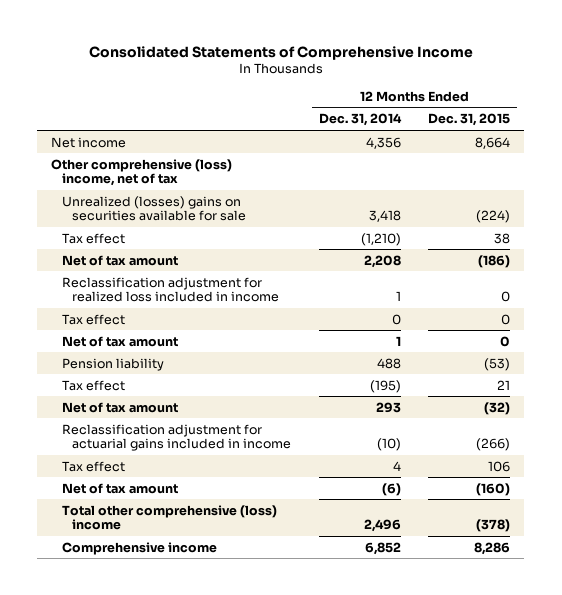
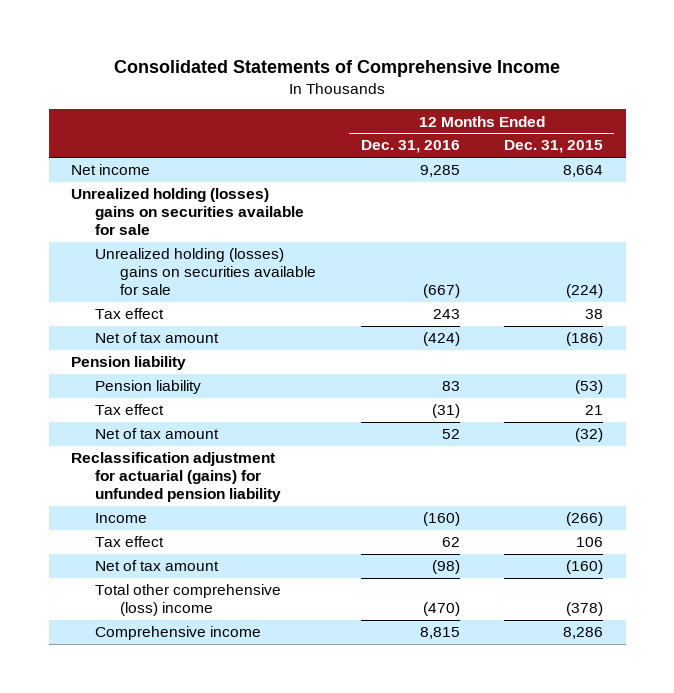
- | 12 Months Ended Dec. 31, 2014 | 12 Months Ended Dec. 31, 2015
+ | 12 Months Ended Dec. 31, 2016 | 12 Months Ended Dec. 31, 2015
- Other comprehensive (loss) income, net of tax
- Unrealized (losses) gains on securities available for sale | 3,418 | (224)
+ Unrealized holding (losses) gains on securities available for sale
+ Unrealized holding (losses) gains on securities available for sale | (667) | (224)
- Reclassification adjustment for realized loss included in income | 1 | 0
- Tax effect | 0 | 0
- Net of tax amount | 1 | 0
+ Pension liability
- Reclassification adjustment for actuarial gains included in income | (10) | (266)
+ Reclassification adjustment for actuarial (gains) for unfunded pension liability
+ Income | (160) | (266)

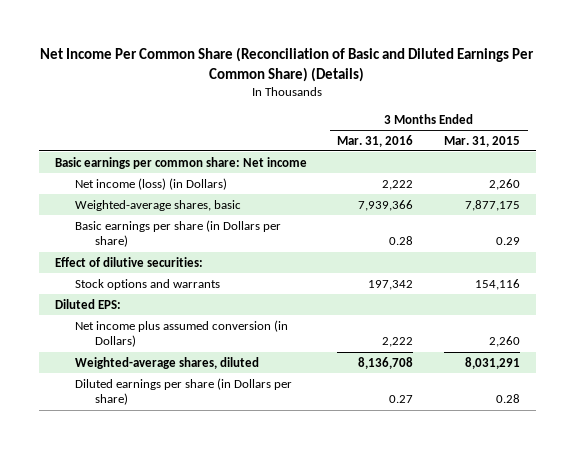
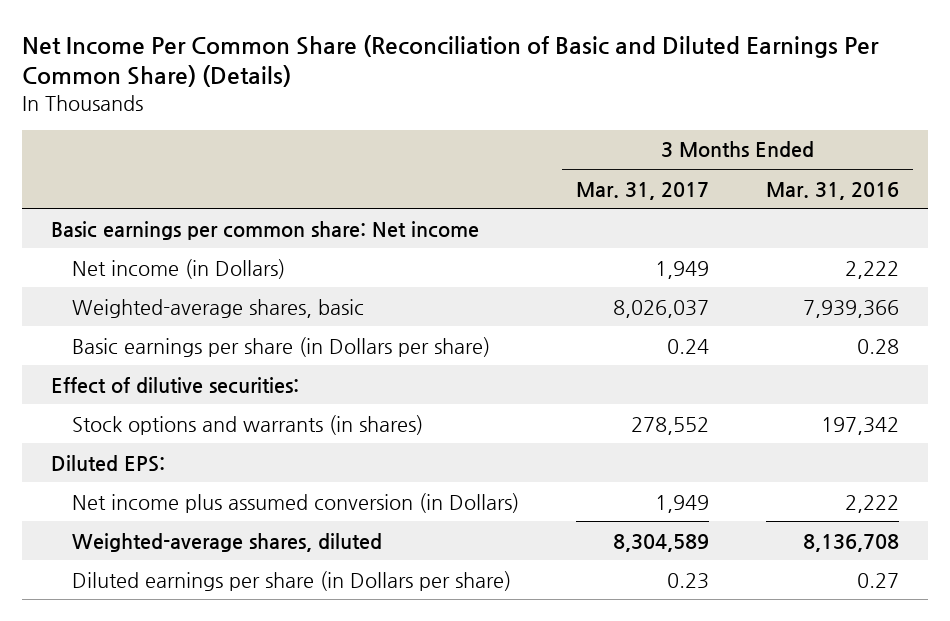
- | 3 Months Ended Mar. 31, 2016 | 3 Months Ended Mar. 31, 2015
+ | 3 Months Ended Mar. 31, 2017 | 3 Months Ended Mar. 31, 2016
- Net income (loss) (in Dollars) | 2,222 | 2,260
+ Net income (in Dollars) | 1,949 | 2,222
- Stock options and warrants | 197,342 | 154,116
+ Stock options and warrants (in shares) | 278,552 | 197,342

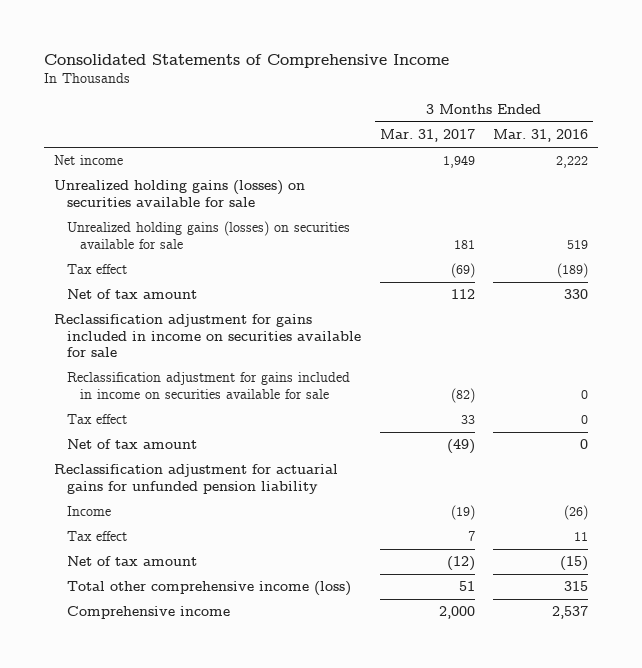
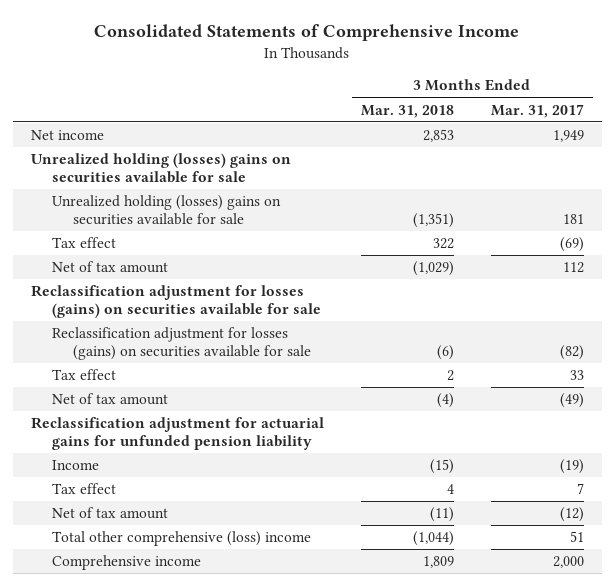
- | 3 Months Ended Mar. 31, 2017 | 3 Months Ended Mar. 31, 2016
+ | 3 Months Ended Mar. 31, 2018 | 3 Months Ended Mar. 31, 2017
- Unrealized holding gains (losses) on securities available for sale
- Unrealized holding gains (losses) on securities available for sale | 181 | 519
+ Unrealized holding (losses) gains on securities available for sale
+ Unrealized holding (losses) gains on securities available for sale | (1,351) | 181
- Reclassification adjustment for gains included in income on securities available for sale
- Reclassification adjustment for gains included in income on securities available for sale | (82) | 0
+ Reclassification adjustment for losses (gains) on securities available for sale
+ Reclassification adjustment for losses (gains) on securities available for sale | (6) | (82)
- Total other comprehensive income (loss) | 51 | 315
+ Total other comprehensive (loss) income | (1,044) | 51

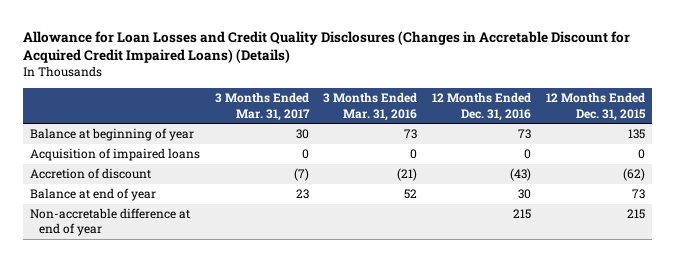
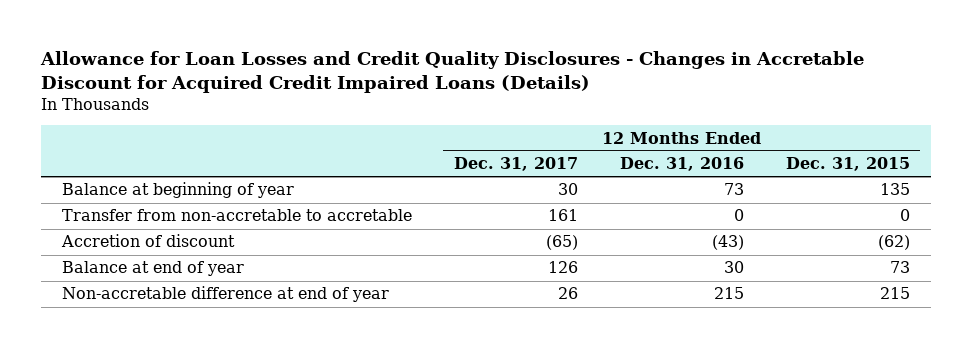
- Allowance for Loan Losses and Credit Quality Disclosures (Changes in Accretable Discount for Acquired Credit Impaired Loans) (Details)
+ Allowance for Loan Losses and Credit Quality Disclosures - Changes in Accretable Discount for Acquired Credit Impaired Loans (Details)
- | 3 Months Ended Mar. 31, 2017 | 3 Months Ended Mar. 31, 2016 | 12 Months Ended Dec. 31, 2016 | 12 Months Ended Dec. 31, 2015
+ | 12 Months Ended Dec. 31, 2017 | 12 Months Ended Dec. 31, 2016 | 12 Months Ended Dec. 31, 2015
- Acquisition of impaired loans | 0 | 0 | 0 | 0
+ Transfer from non-accretable to accretable | 161 | 0 | 0

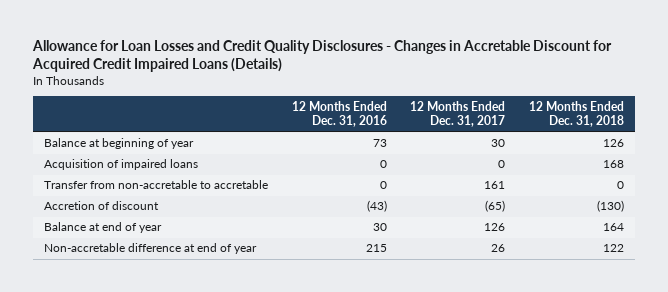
- | 12 Months Ended Dec. 31, 2017 | 12 Months Ended Dec. 31, 2016 | 12 Months Ended Dec. 31, 2015
+ | 12 Months Ended Dec. 31, 2016 | 12 Months Ended Dec. 31, 2017 | 12 Months Ended Dec. 31, 2018
+ Acquisition of impaired loans | 0 | 0 | 168

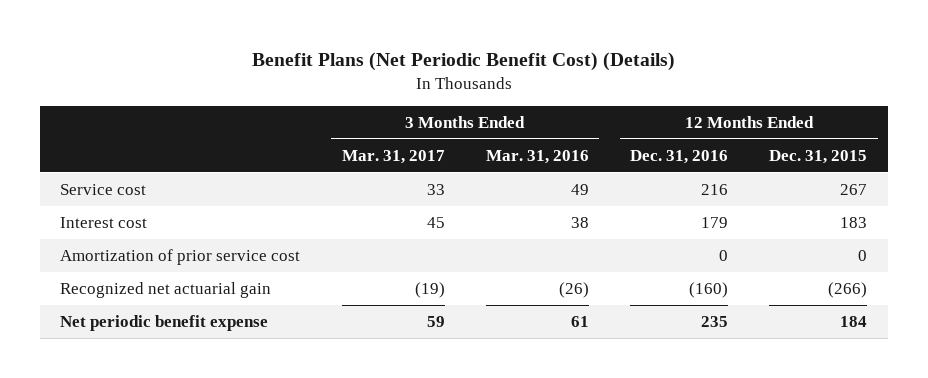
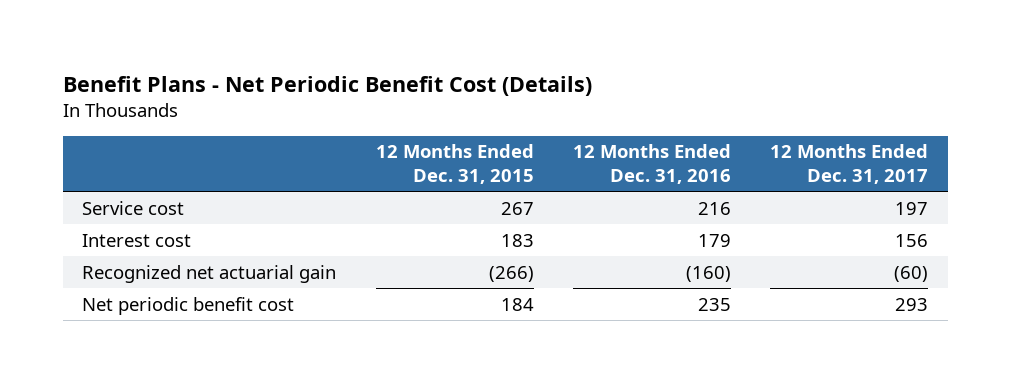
- Benefit Plans (Net Periodic Benefit Cost) (Details)
+ Benefit Plans - Net Periodic Benefit Cost (Details)
- | 3 Months Ended Mar. 31, 2017 | 3 Months Ended Mar. 31, 2016 | 12 Months Ended Dec. 31, 2016 | 12 Months Ended Dec. 31, 2015
+ | 12 Months Ended Dec. 31, 2015 | 12 Months Ended Dec. 31, 2016 | 12 Months Ended Dec. 31, 2017
- Amortization of prior service cost | | | 0 | 0
- Net periodic benefit expense | 59 | 61 | 235 | 184
+ Net periodic benefit cost | 184 | 235 | 293

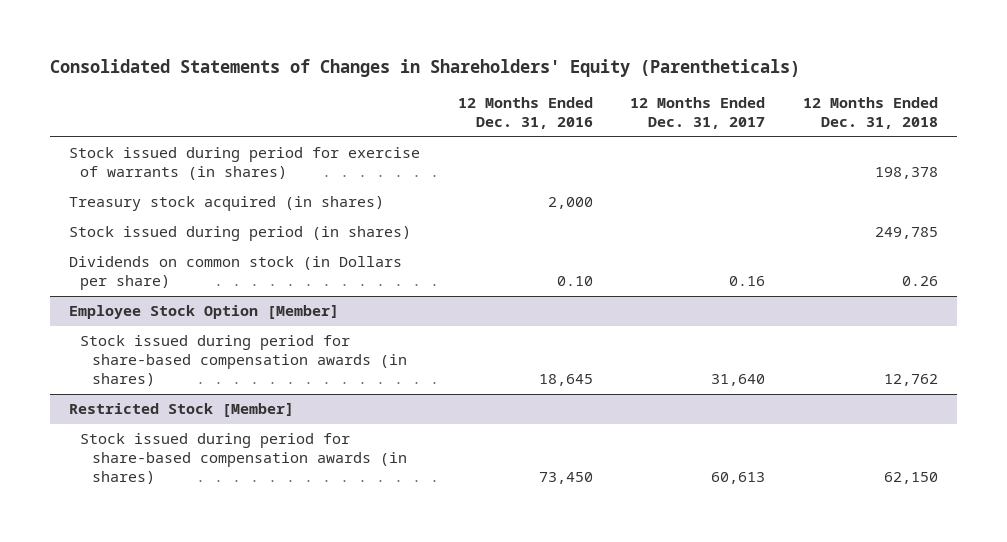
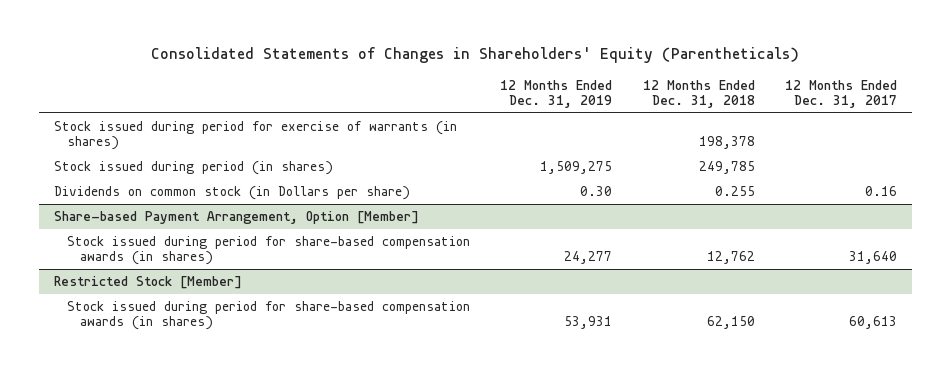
- | 12 Months Ended Dec. 31, 2016 | 12 Months Ended Dec. 31, 2017 | 12 Months Ended Dec. 31, 2018
+ | 12 Months Ended Dec. 31, 2019 | 12 Months Ended Dec. 31, 2018 | 12 Months Ended Dec. 31, 2017
- Treasury stock acquired (in shares) | 2,000 | |
- Dividends on common stock (in Dollars per share) | 0.10 | 0.16 | 0.26
- Employee Stock Option [Member]
+ Dividends on common stock (in Dollars per share) | 0.30 | 0.255 | 0.16
+ Share-based Payment Arrangement, Option [Member]

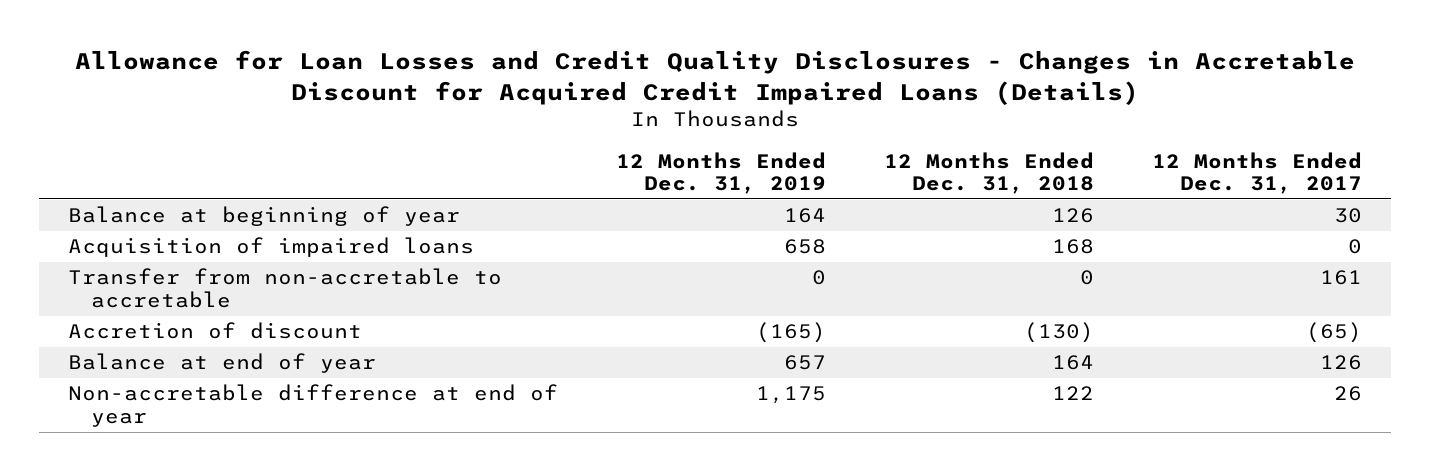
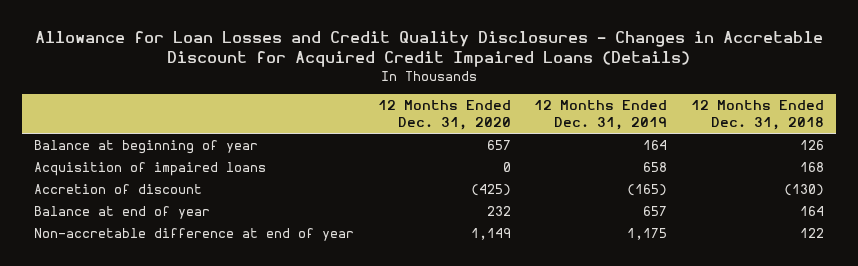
- | 12 Months Ended Dec. 31, 2019 | 12 Months Ended Dec. 31, 2018 | 12 Months Ended Dec. 31, 2017
+ | 12 Months Ended Dec. 31, 2020 | 12 Months Ended Dec. 31, 2019 | 12 Months Ended Dec. 31, 2018
- Transfer from non-accretable to accretable | 0 | 0 | 161

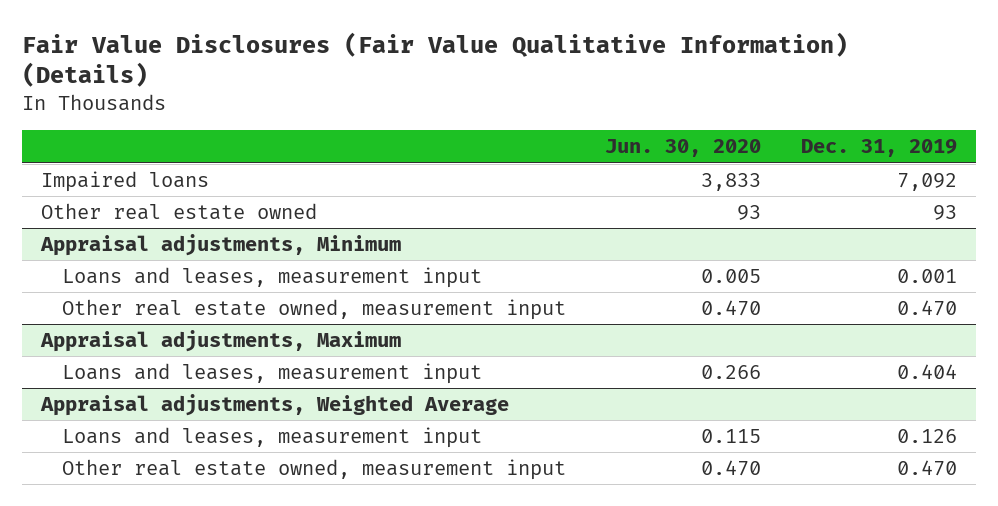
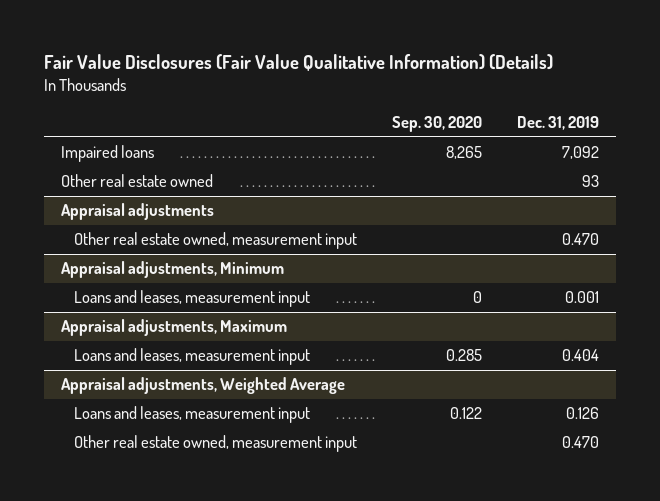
- | Jun. 30, 2020 | Dec. 31, 2019
+ | Sep. 30, 2020 | Dec. 31, 2019
+ Appraisal adjustments
+ Other real estate owned, measurement input | | 0.470
@ Appraisal adjustments, Minimum
- Other real estate owned, measurement input | 0.470 | 0.470

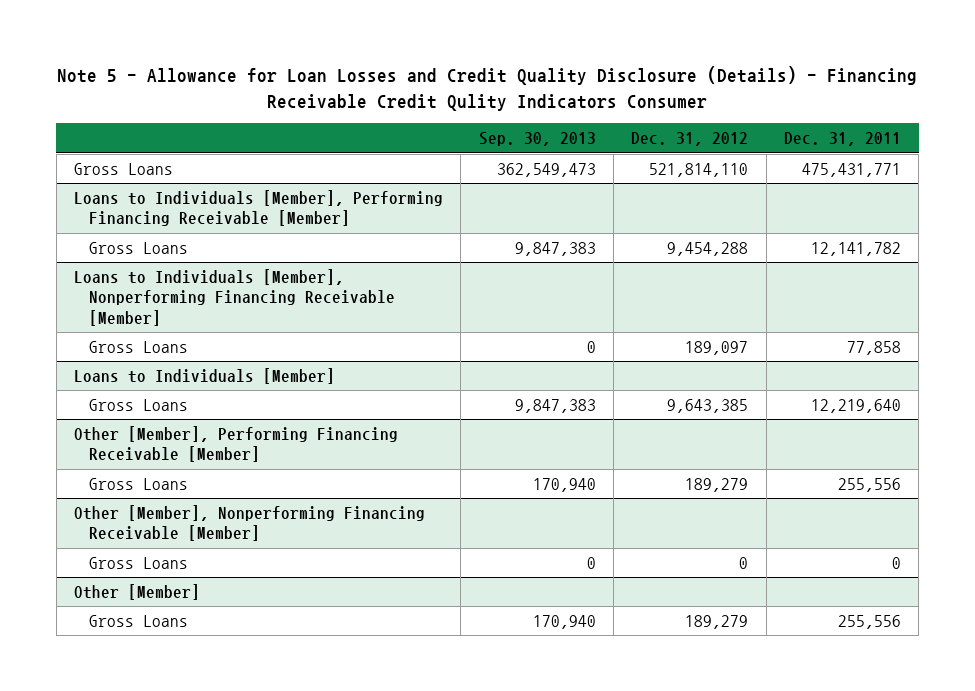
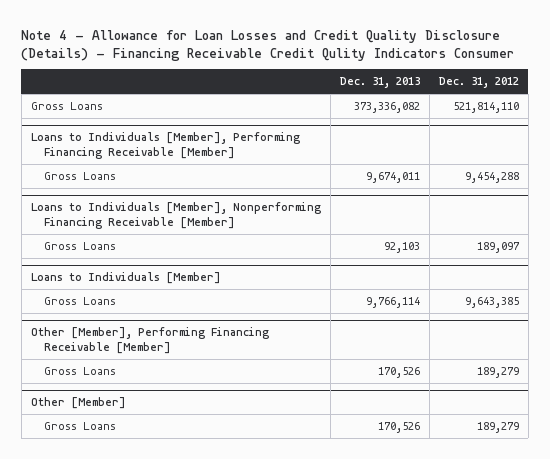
- Note 5 - Allowance for Loan Losses and Credit Quality Disclosure (Details) - Financing Receivable Credit Qulity Indicators Consumer
+ Note 4 - Allowance for Loan Losses and Credit Quality Disclosure (Details) - Financing Receivable Credit Qulity Indicators Consumer
- | Sep. 30, 2013 | Dec. 31, 2012 | Dec. 31, 2011
+ | Dec. 31, 2013 | Dec. 31, 2012
- Other [Member], Nonperforming Financing Receivable [Member]
- Gross Loans | 0 | 0 | 0

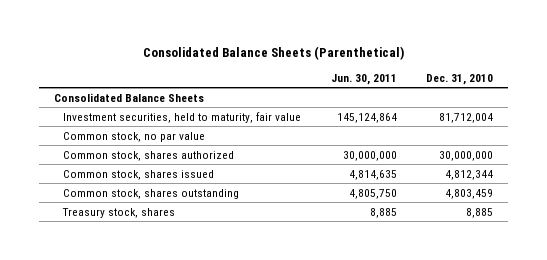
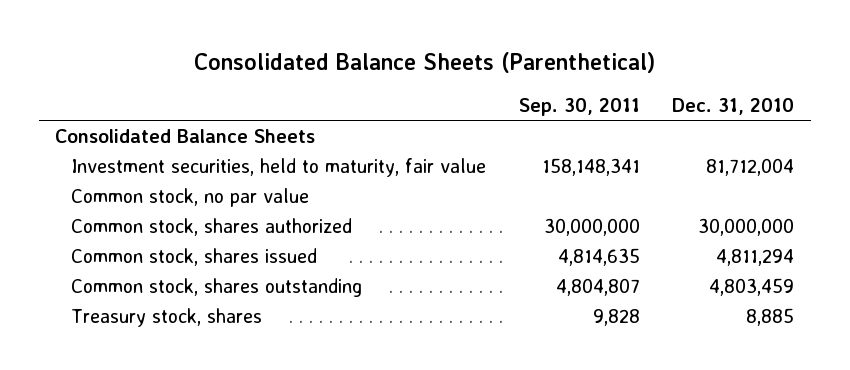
- | Jun. 30, 2011 | Dec. 31, 2010
+ | Sep. 30, 2011 | Dec. 31, 2010
- Common stock, shares issued | 4,814,635 | 4,812,344
+ Common stock, shares issued | 4,814,635 | 4,811,294

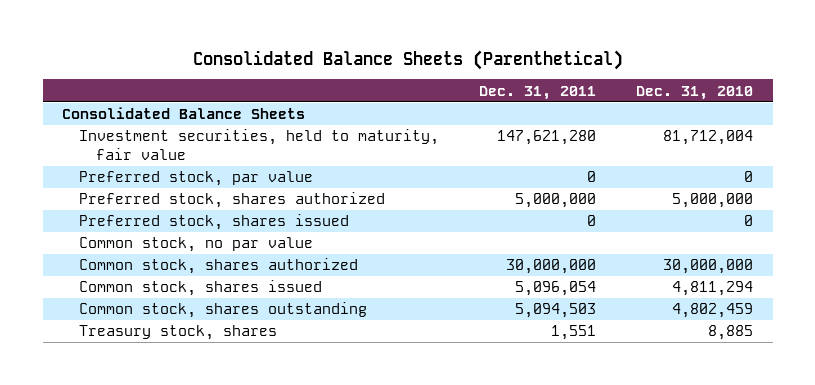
- | Sep. 30, 2011 | Dec. 31, 2010
+ | Dec. 31, 2011 | Dec. 31, 2010
+ Preferred stock, par value | 0 | 0
+ Preferred stock, shares authorized | 5,000,000 | 5,000,000
+ Preferred stock, shares issued | 0 | 0
- Common stock, shares outstanding | 4,804,807 | 4,803,459
+ Common stock, shares outstanding | 5,094,503 | 4,802,459

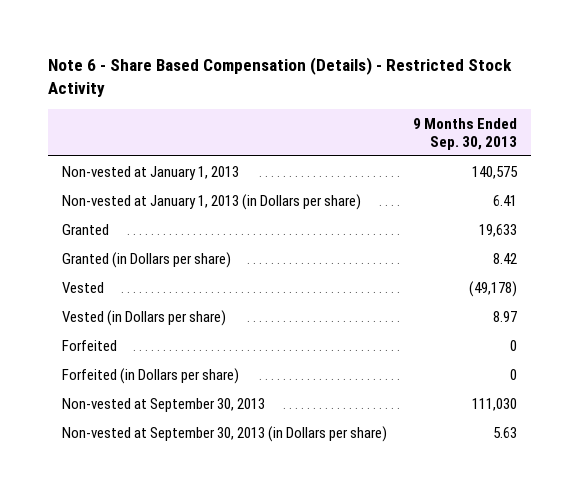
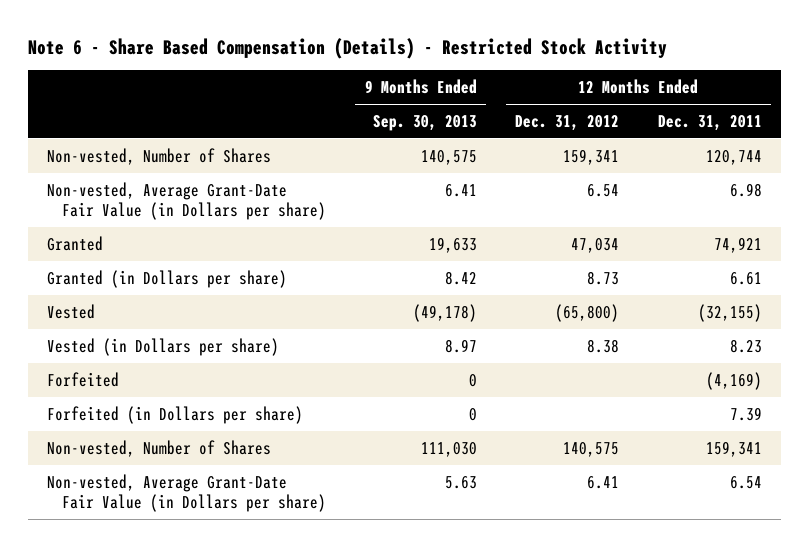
- | 9 Months Ended Sep. 30, 2013
+ | 9 Months Ended Sep. 30, 2013 | 12 Months Ended Dec. 31, 2012 | 12 Months Ended Dec. 31, 2011
- Non-vested at January 1, 2013 | 140,575
- Non-vested at January 1, 2013 (in Dollars per share) | 6.41
+ Non-vested, Number of Shares | 140,575 | 159,341 | 120,744
+ Non-vested, Average Grant-Date Fair Value (in Dollars per share) | 6.41 | 6.54 | 6.98
- Non-vested at September 30, 2013 | 111,030
- Non-vested at September 30, 2013 (in Dollars per share) | 5.63
+ Non-vested, Number of Shares | 111,030 | 140,575 | 159,341
+ Non-vested, Average Grant-Date Fair Value (in Dollars per share) | 5.63 | 6.41 | 6.54

